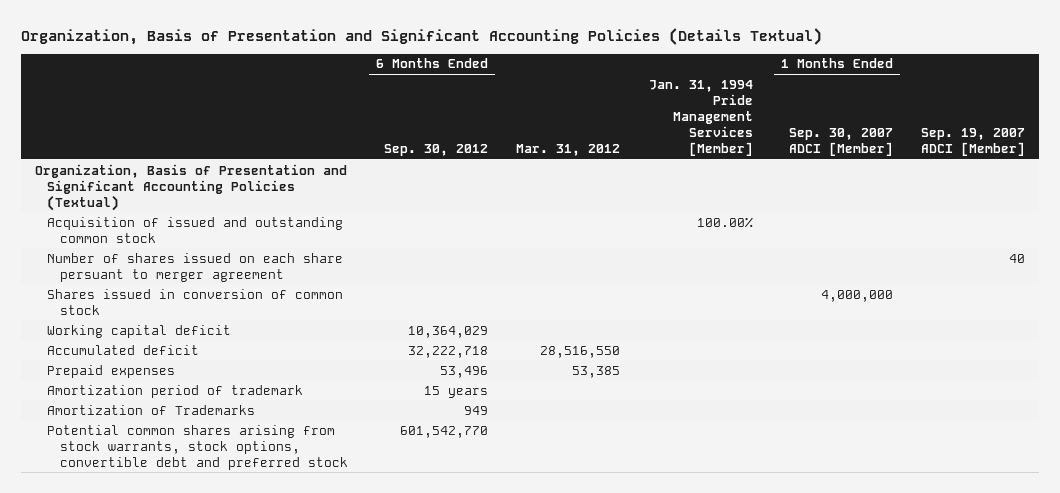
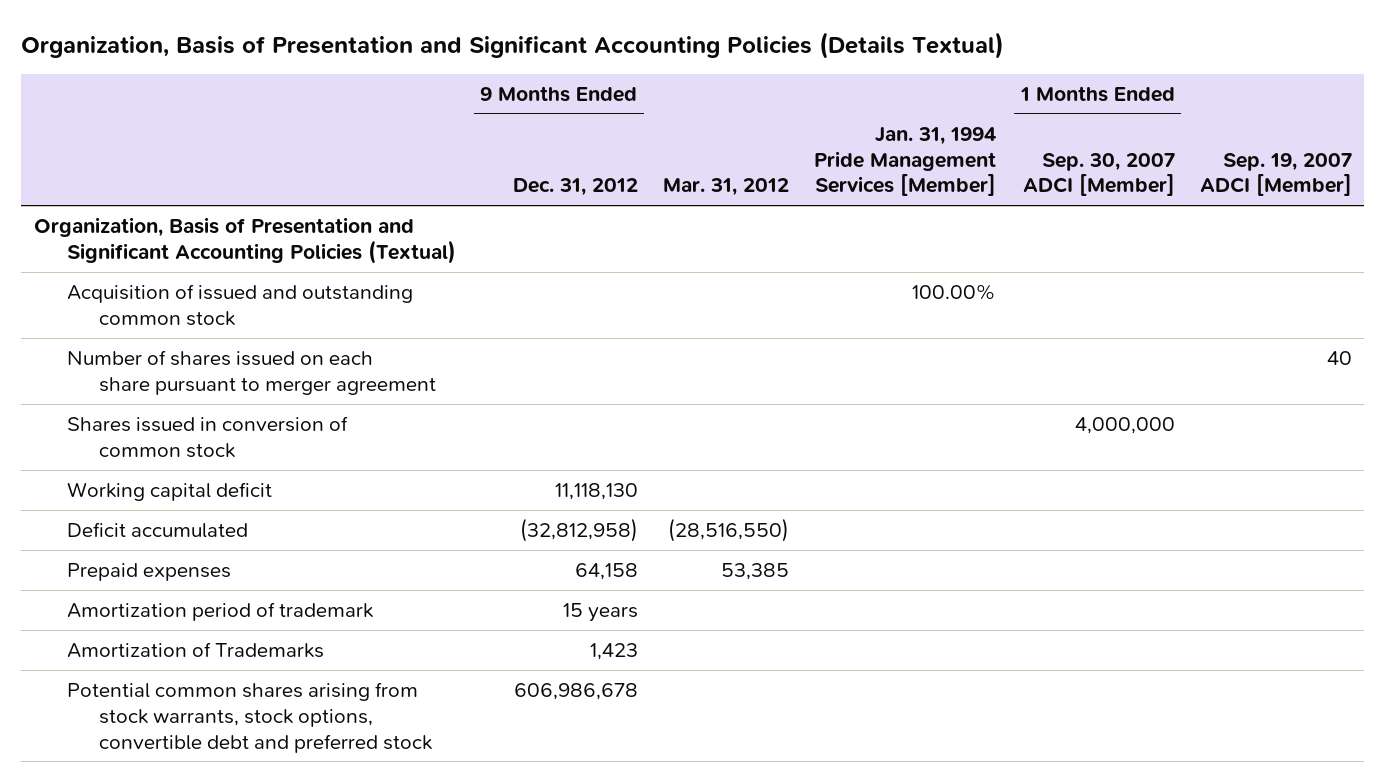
- | 6 Months Ended Sep. 30, 2012 | Mar. 31, 2012 | Jan. 31, 1994 Pride Management Services [Member] | 1 Months Ended Sep. 30, 2007 ADCI [Member] | Sep. 19, 2007 ADCI [Member]
+ | 9 Months Ended Dec. 31, 2012 | Mar. 31, 2012 | Jan. 31, 1994 Pride Management Services [Member] | 1 Months Ended Sep. 30, 2007 ADCI [Member] | Sep. 19, 2007 ADCI [Member]
- Number of shares issued on each share persuant to merger agreement | | | | | 40
+ Number of shares issued on each share pursuant to merger agreement | | | | | 40
- Accumulated deficit | 32,222,718 | 28,516,550 | | |
+ Deficit accumulated | (32,812,958) | (28,516,550) | | |

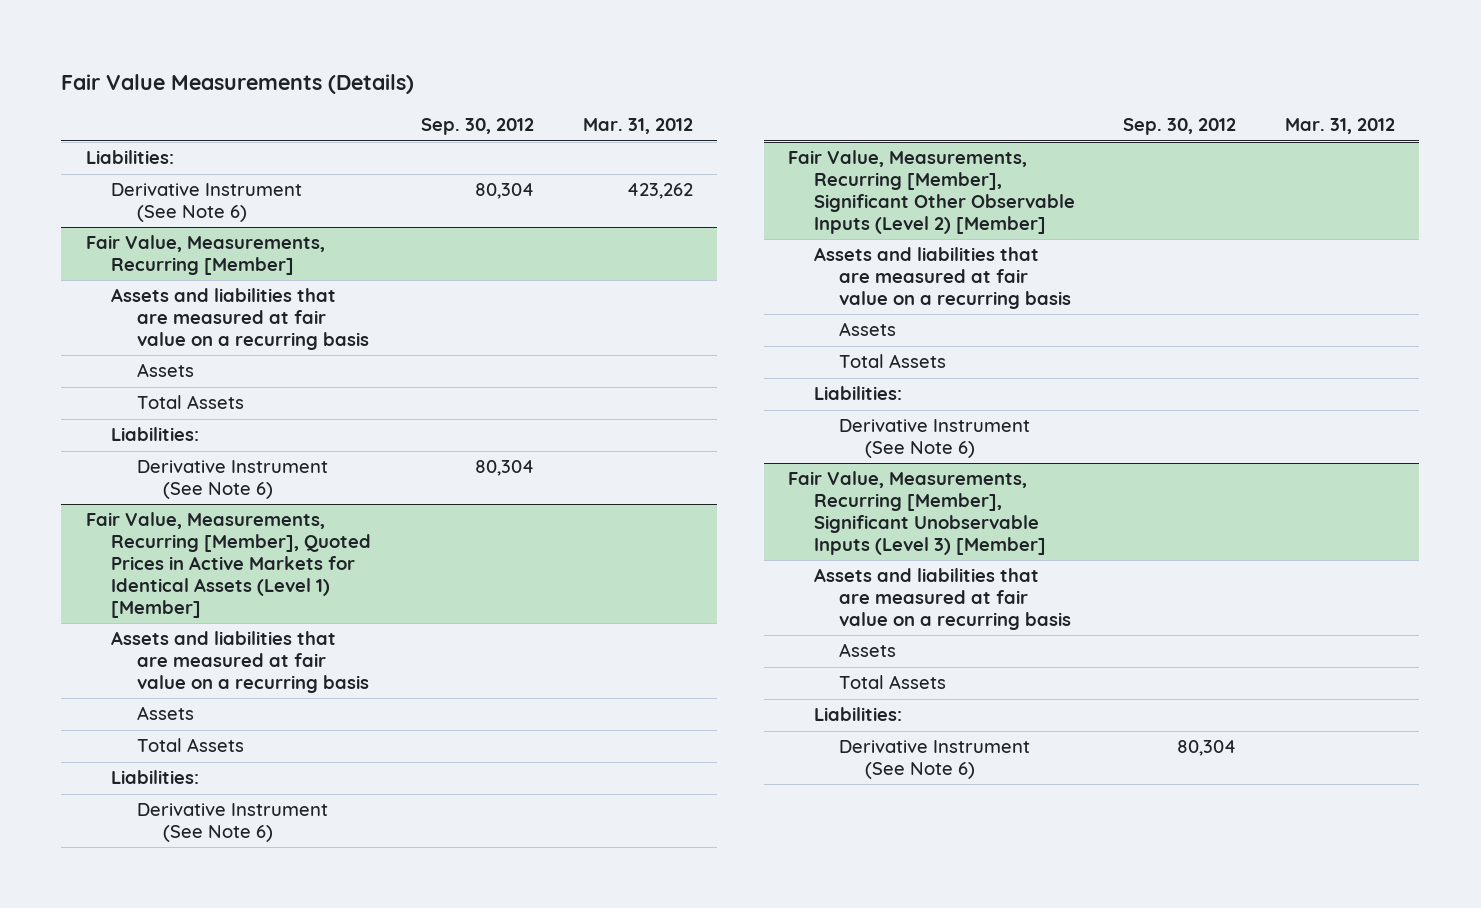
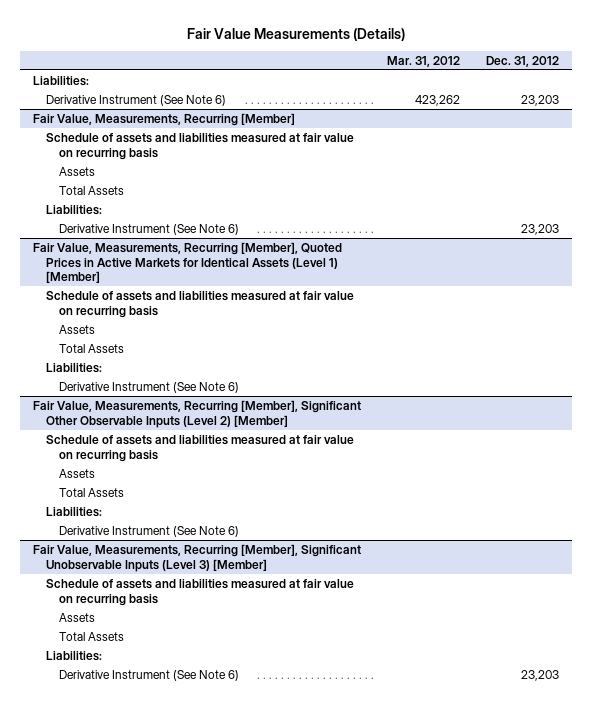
- | Sep. 30, 2012 | Mar. 31, 2012
+ | Mar. 31, 2012 | Dec. 31, 2012
@ Fair Value, Measurements, Recurring [Member]
- Assets and liabilities that are measured at fair value on a recurring basis
+ Schedule of assets and liabilities measured at fair value on recurring basis
@ Fair Value, Measurements, Recurring [Member], Quoted Prices in Active Markets for Identical Assets (Level 1) [Member]
- Assets and liabilities that are measured at fair value on a recurring basis
+ Schedule of assets and liabilities measured at fair value on recurring basis
@ Fair Value, Measurements, Recurring [Member], Significant Other Observable Inputs (Level 2) [Member]
- Assets and liabilities that are measured at fair value on a recurring basis
+ Schedule of assets and liabilities measured at fair value on recurring basis
@ Fair Value, Measurements, Recurring [Member], Significant Unobservable Inputs (Level 3) [Member]
- Assets and liabilities that are measured at fair value on a recurring basis
+ Schedule of assets and liabilities measured at fair value on recurring basis

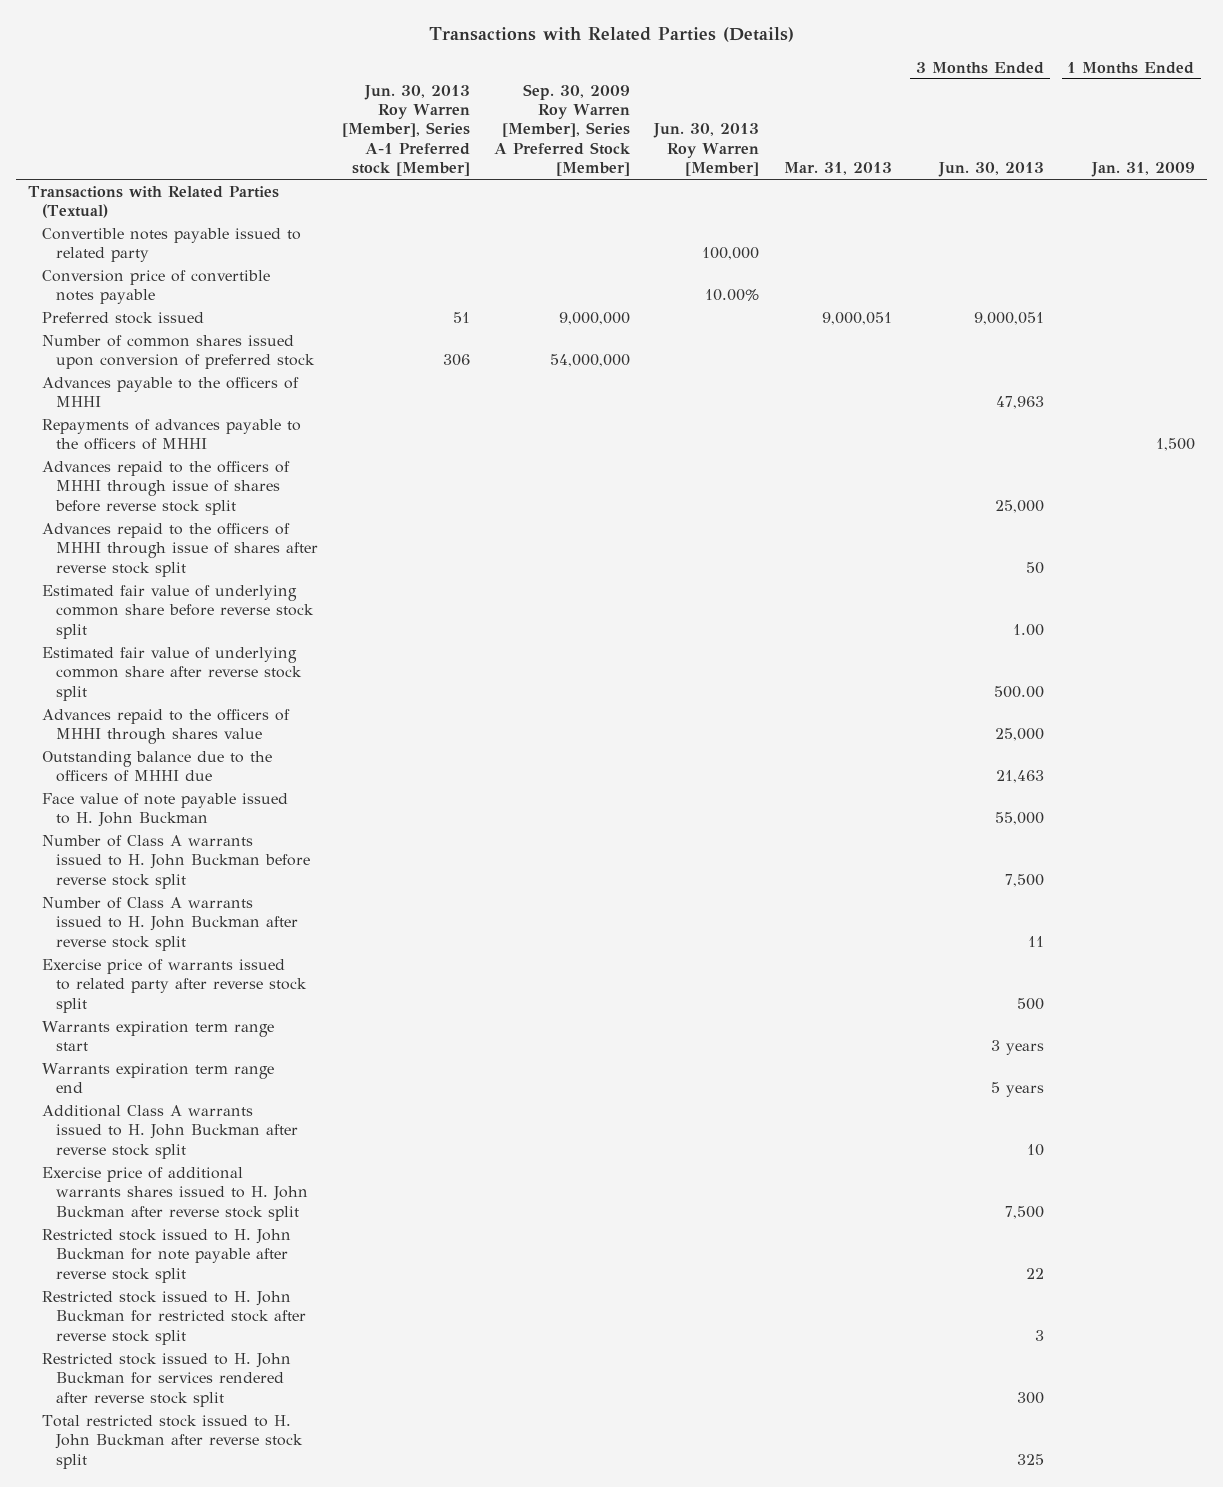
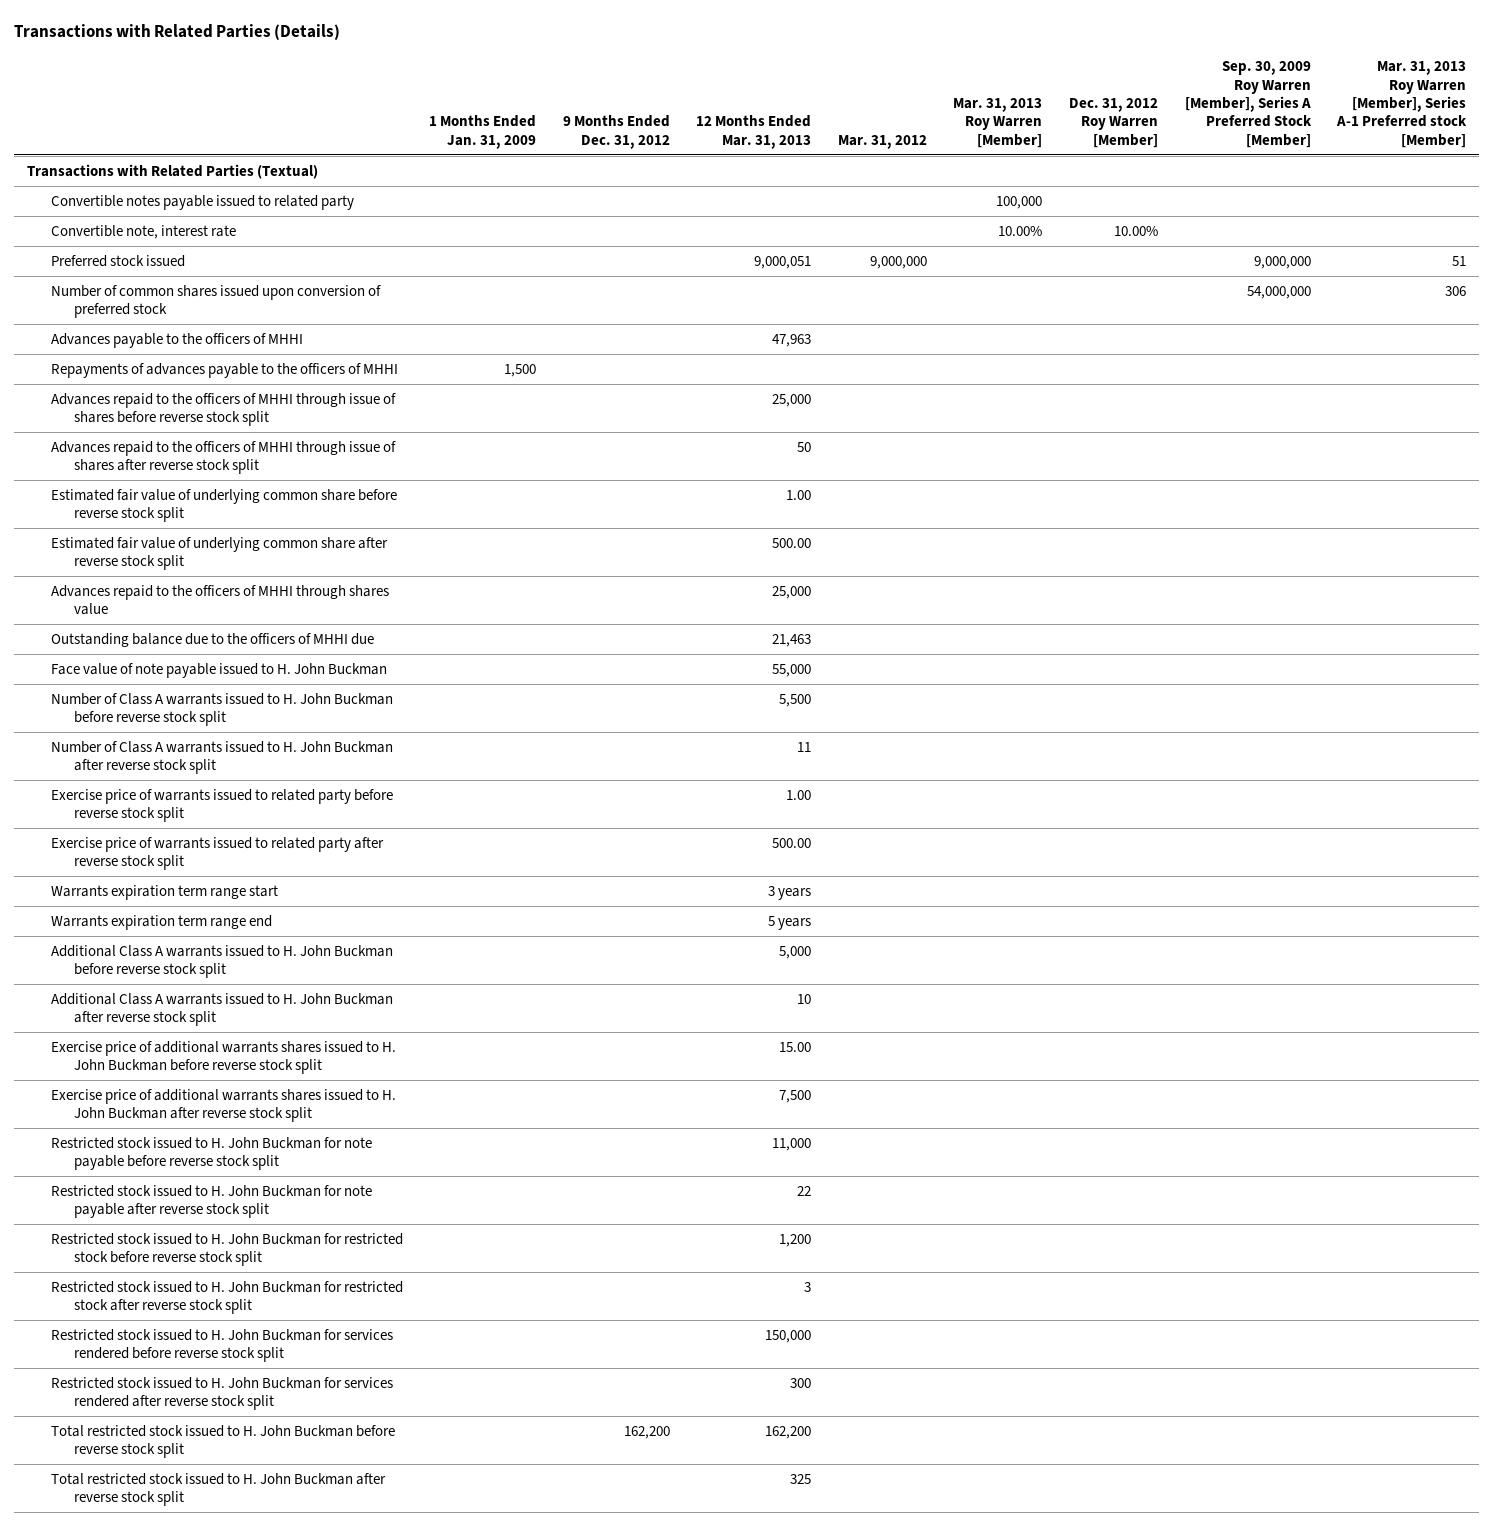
- | Jun. 30, 2013 Roy Warren [Member], Series A-1 Preferred stock [Member] | Sep. 30, 2009 Roy Warren [Member], Series A Preferred Stock [Member] | Jun. 30, 2013 Roy Warren [Member] | Mar. 31, 2013 | 3 Months Ended Jun. 30, 2013 | 1 Months Ended Jan. 31, 2009
+ | 1 Months Ended Jan. 31, 2009 | 9 Months Ended Dec. 31, 2012 | 12 Months Ended Mar. 31, 2013 | Mar. 31, 2012 | Mar. 31, 2013 Roy Warren [Member] | Dec. 31, 2012 Roy Warren [Member] | Sep. 30, 2009 Roy Warren [Member], Series A Preferred Stock [Member] | Mar. 31, 2013 Roy Warren [Member], Series A-1 Preferred stock [Member]
- Conversion price of convertible notes payable | | | 10.00% | | |
+ Convertible note, interest rate | | | | | 10.00% | 10.00% | |
+ Exercise price of warrants issued to related party before reverse stock split | | | 1.00 | | | | |
+ Additional Class A warrants issued to H. John Buckman before reverse stock split | | | 5,000 | | | | |
+ Exercise price of additional warrants shares issued to H. John Buckman before reverse stock split | | | 15.00 | | | | |
+ Restricted stock issued to H. John Buckman for note payable before reverse stock split | | | 11,000 | | | | |
+ Restricted stock issued to H. John Buckman for restricted stock before reverse stock split | | | 1,200 | | | | |
+ Restricted stock issued to H. John Buckman for services rendered before reverse stock split | | | 150,000 | | | | |
+ Total restricted stock issued to H. John Buckman before reverse stock split | | 162,200 | 162,200 | | | | |

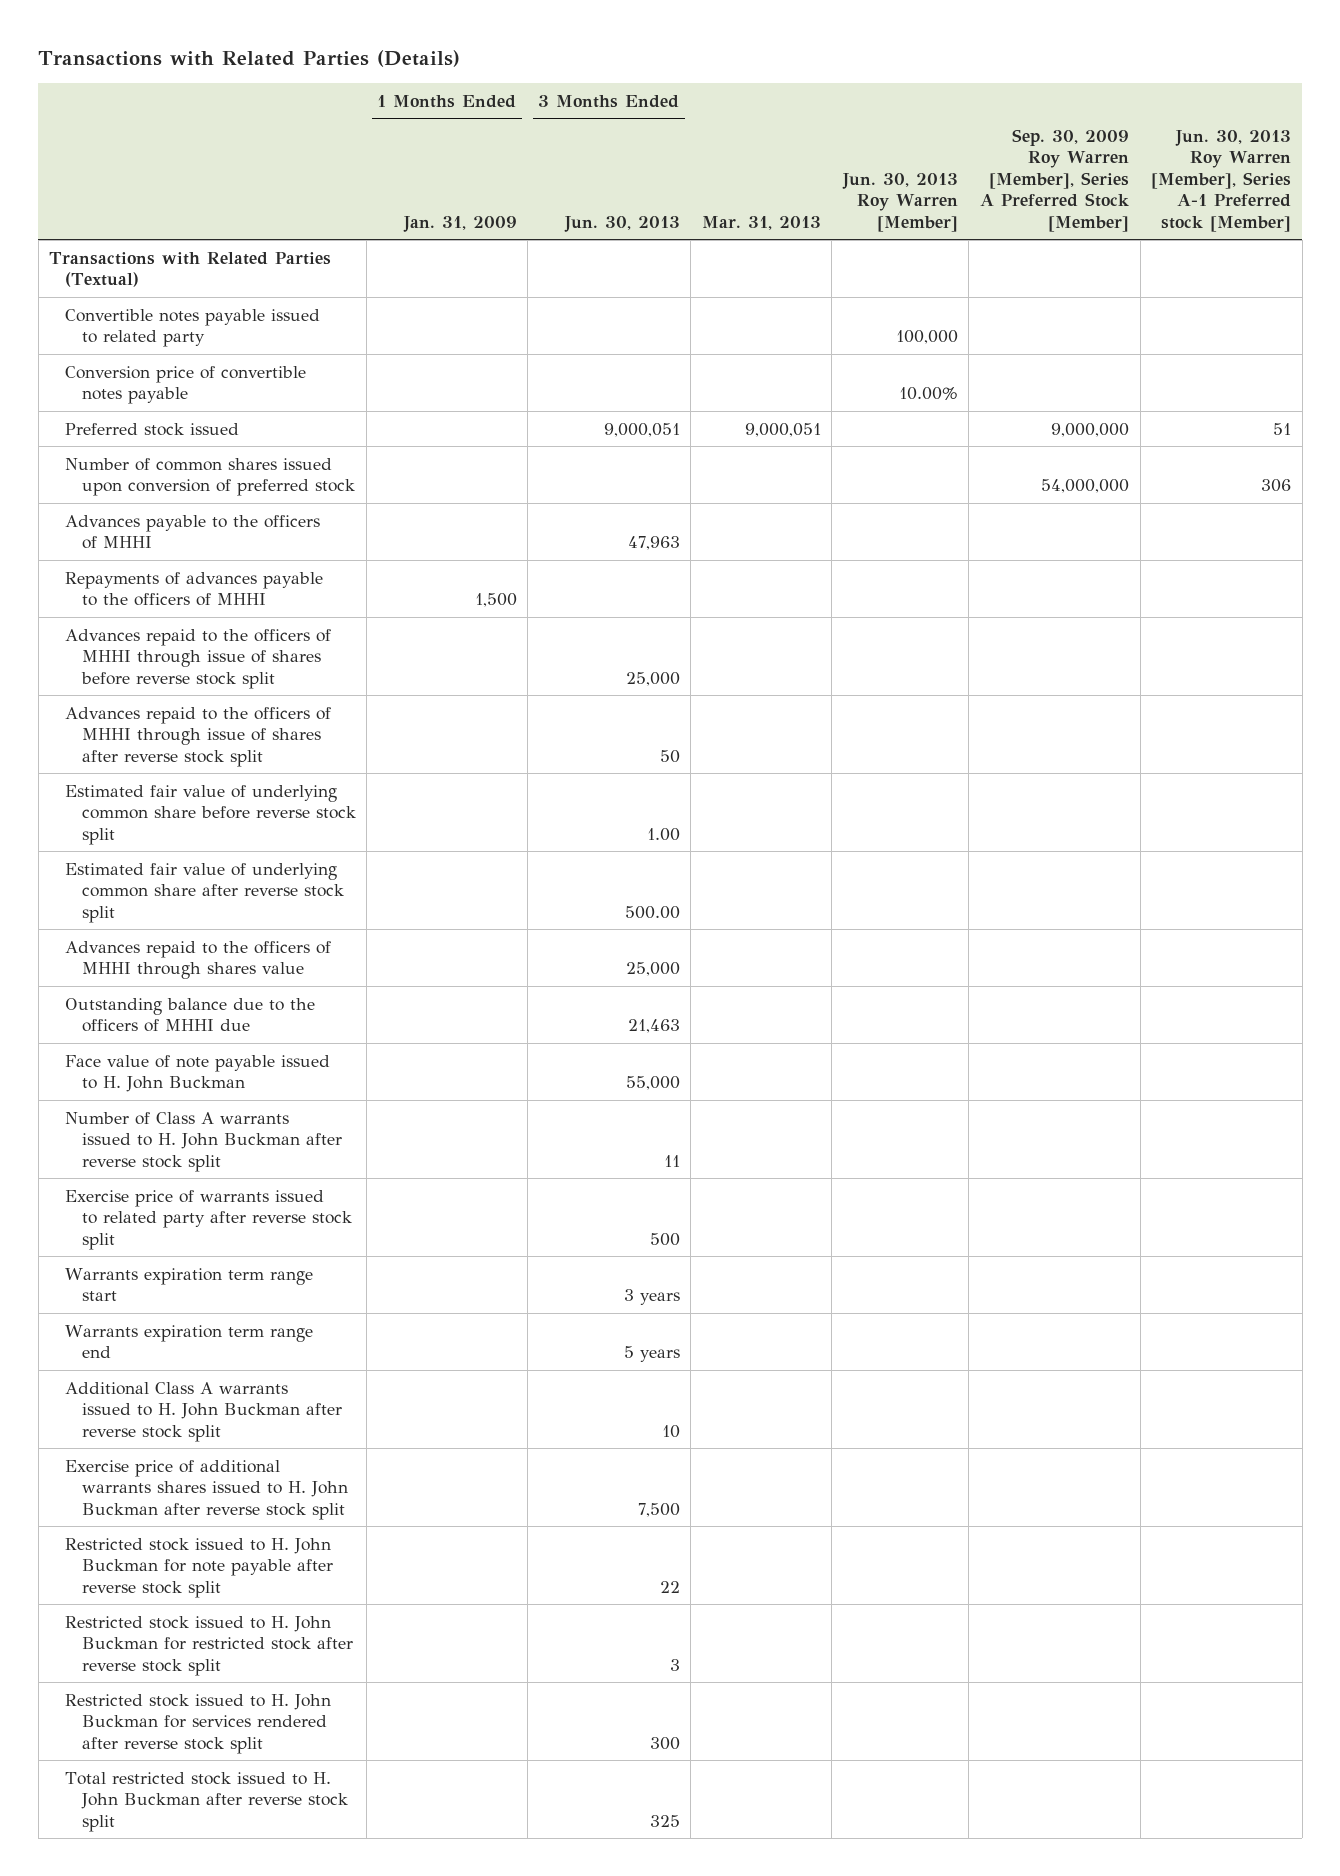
- | 1 Months Ended Jan. 31, 2009 | 9 Months Ended Dec. 31, 2012 | 12 Months Ended Mar. 31, 2013 | Mar. 31, 2012 | Mar. 31, 2013 Roy Warren [Member] | Dec. 31, 2012 Roy Warren [Member] | Sep. 30, 2009 Roy Warren [Member], Series A Preferred Stock [Member] | Mar. 31, 2013 Roy Warren [Member], Series A-1 Preferred stock [Member]
+ | 1 Months Ended Jan. 31, 2009 | 3 Months Ended Jun. 30, 2013 | Mar. 31, 2013 | Jun. 30, 2013 Roy Warren [Member] | Sep. 30, 2009 Roy Warren [Member], Series A Preferred Stock [Member] | Jun. 30, 2013 Roy Warren [Member], Series A-1 Preferred stock [Member]
- Convertible note, interest rate | | | | | 10.00% | 10.00% | |
+ Conversion price of convertible notes payable | | | | 10.00% | |
- Number of Class A warrants issued to H. John Buckman before reverse stock split | | | 5,500 | | | | |
- Exercise price of warrants issued to related party before reverse stock split | | | 1.00 | | | | |
- Additional Class A warrants issued to H. John Buckman before reverse stock split | | | 5,000 | | | | |
- Exercise price of additional warrants shares issued to H. John Buckman before reverse stock split | | | 15.00 | | | | |
- Restricted stock issued to H. John Buckman for note payable before reverse stock split | | | 11,000 | | | | |
- Restricted stock issued to H. John Buckman for restricted stock before reverse stock split | | | 1,200 | | | | |
- Restricted stock issued to H. John Buckman for services rendered before reverse stock split | | | 150,000 | | | | |
- Total restricted stock issued to H. John Buckman before reverse stock split | | 162,200 | 162,200 | | | | |

